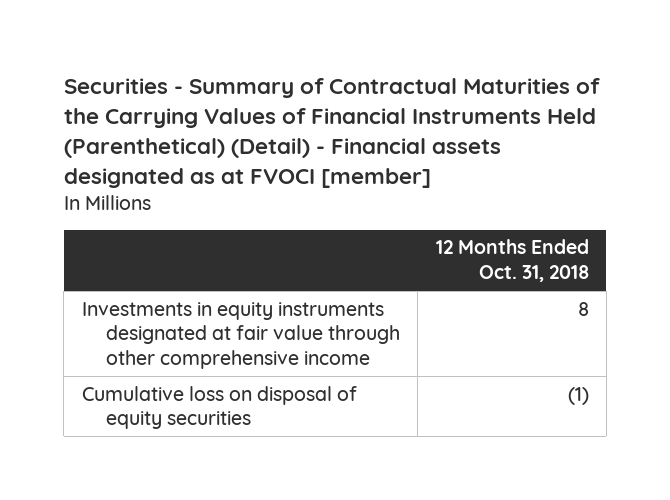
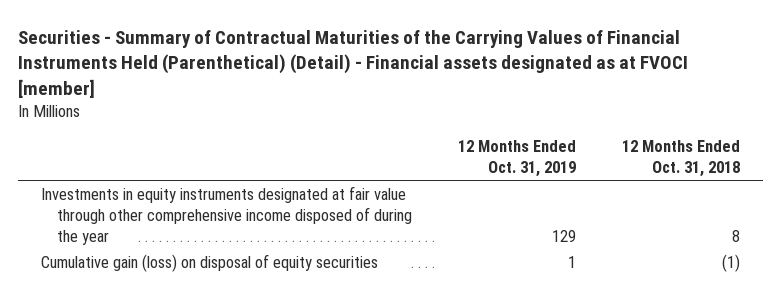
- | 12 Months Ended Oct. 31, 2018
+ | 12 Months Ended Oct. 31, 2019 | 12 Months Ended Oct. 31, 2018
- Investments in equity instruments designated at fair value through other comprehensive income | 8
- Cumulative loss on disposal of equity securities | (1)
+ Investments in equity instruments designated at fair value through other comprehensive income disposed of during the year | 129 | 8
+ Cumulative gain (loss) on disposal of equity securities | 1 | (1)

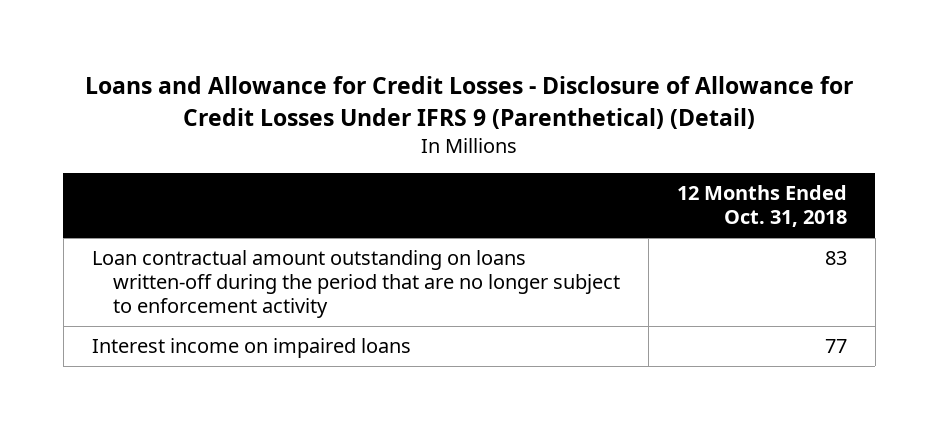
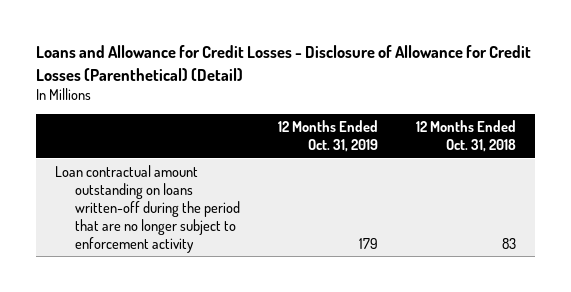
- Loans and Allowance for Credit Losses - Disclosure of Allowance for Credit Losses Under IFRS 9 (Parenthetical) (Detail)
+ Loans and Allowance for Credit Losses - Disclosure of Allowance for Credit Losses (Parenthetical) (Detail)
- | 12 Months Ended Oct. 31, 2018
+ | 12 Months Ended Oct. 31, 2019 | 12 Months Ended Oct. 31, 2018
- Interest income on impaired loans | 77

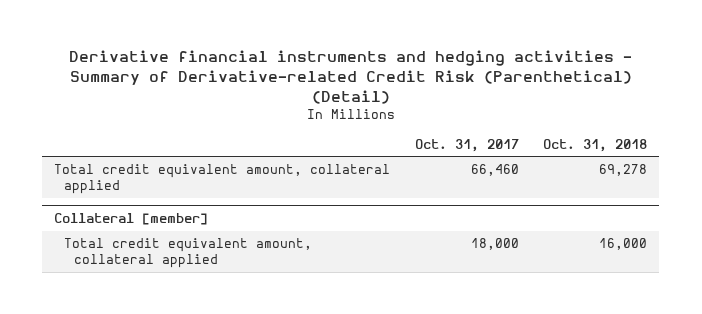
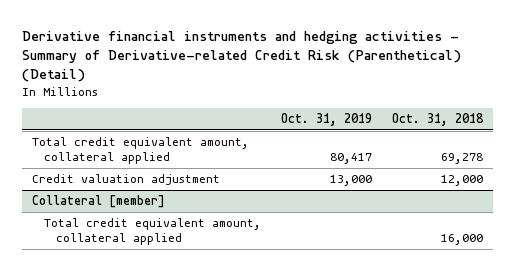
- | Oct. 31, 2017 | Oct. 31, 2018
+ | Oct. 31, 2019 | Oct. 31, 2018
+ Credit valuation adjustment | 13,000 | 12,000

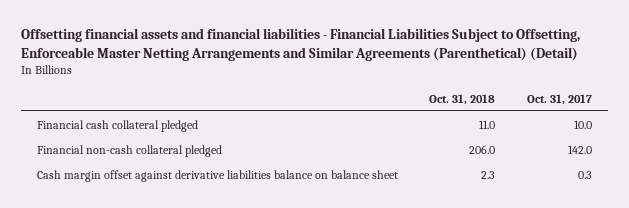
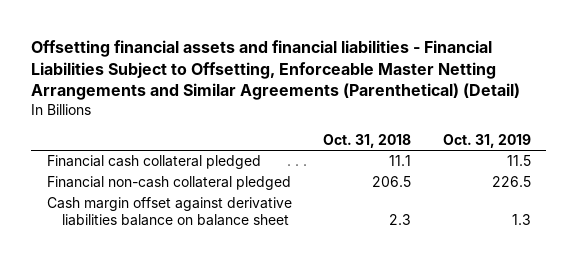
- | Oct. 31, 2018 | Oct. 31, 2017
+ | Oct. 31, 2018 | Oct. 31, 2019
- Financial cash collateral pledged | 11.0 | 10.0
- Financial non-cash collateral pledged | 206.0 | 142.0
+ Financial cash collateral pledged | 11.1 | 11.5
+ Financial non-cash collateral pledged | 206.5 | 226.5

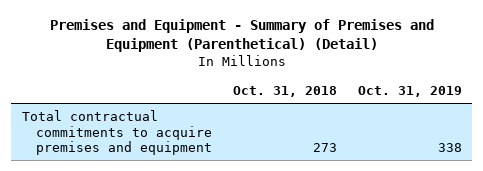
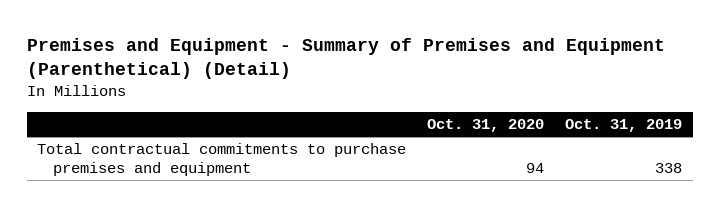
- | Oct. 31, 2018 | Oct. 31, 2019
+ | Oct. 31, 2020 | Oct. 31, 2019
- Total contractual commitments to acquire premises and equipment | 273 | 338
+ Total contractual commitments to purchase premises and equipment | 94 | 338

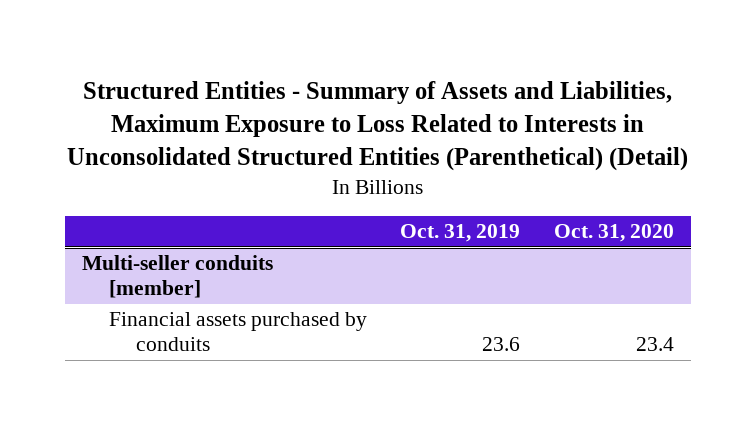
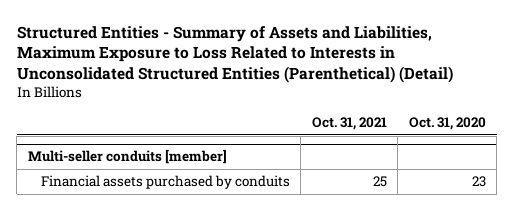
- | Oct. 31, 2019 | Oct. 31, 2020
+ | Oct. 31, 2021 | Oct. 31, 2020
@ Multi-seller conduits [member]
- Financial assets purchased by conduits | 23.6 | 23.4
+ Financial assets purchased by conduits | 25 | 23

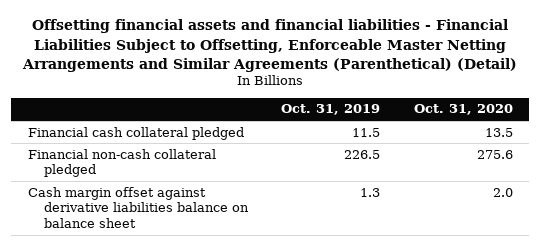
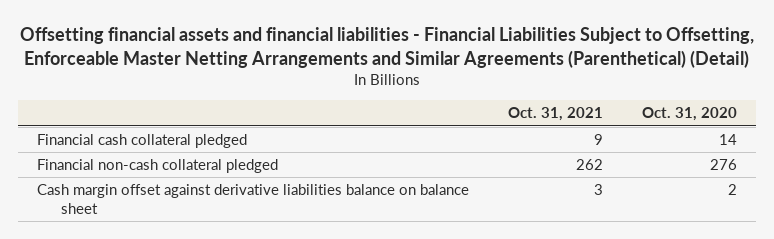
- | Oct. 31, 2019 | Oct. 31, 2020
+ | Oct. 31, 2021 | Oct. 31, 2020
- Financial cash collateral pledged | 11.5 | 13.5
- Financial non-cash collateral pledged | 226.5 | 275.6
- Cash margin offset against derivative liabilities balance on balance sheet | 1.3 | 2.0
+ Financial cash collateral pledged | 9 | 14
+ Financial non-cash collateral pledged | 262 | 276
+ Cash margin offset against derivative liabilities balance on balance sheet | 3 | 2

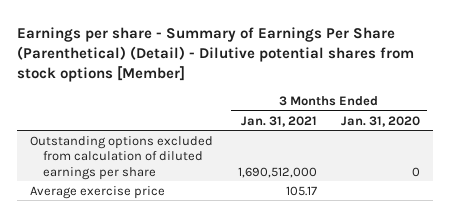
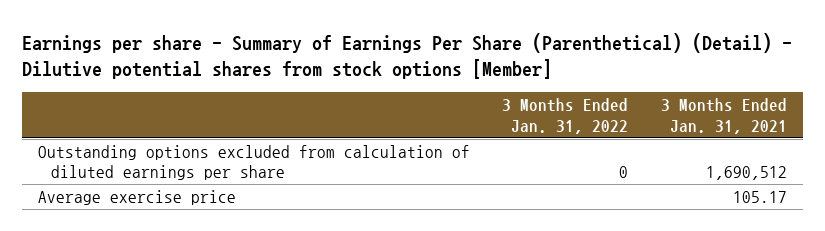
- | 3 Months Ended Jan. 31, 2021 | 3 Months Ended Jan. 31, 2020
+ | 3 Months Ended Jan. 31, 2022 | 3 Months Ended Jan. 31, 2021
- Outstanding options excluded from calculation of diluted earnings per share | 1,690,512,000 | 0
+ Outstanding options excluded from calculation of diluted earnings per share | 0 | 1,690,512

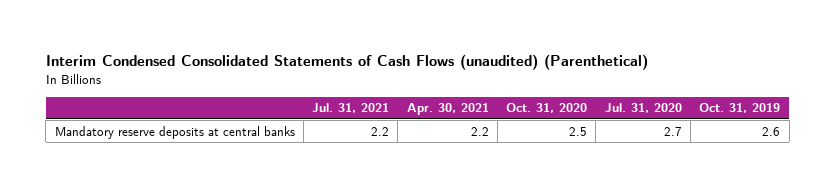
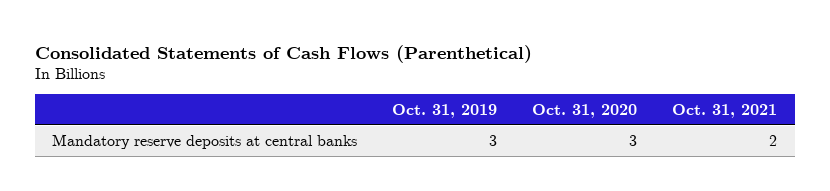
- Interim Condensed Consolidated Statements of Cash Flows (unaudited) (Parenthetical)
+ Consolidated Statements of Cash Flows (Parenthetical)
- | Jul. 31, 2021 | Apr. 30, 2021 | Oct. 31, 2020 | Jul. 31, 2020 | Oct. 31, 2019
+ | Oct. 31, 2019 | Oct. 31, 2020 | Oct. 31, 2021
- Mandatory reserve deposits at central banks | 2.2 | 2.2 | 2.5 | 2.7 | 2.6
+ Mandatory reserve deposits at central banks | 3 | 3 | 2

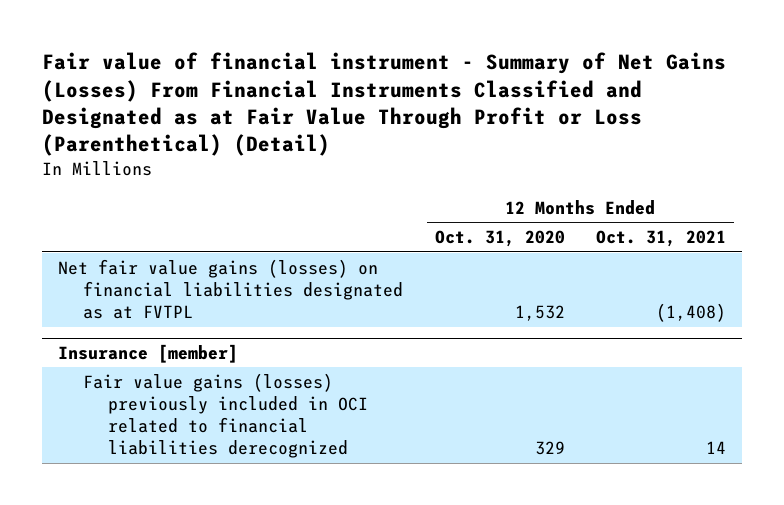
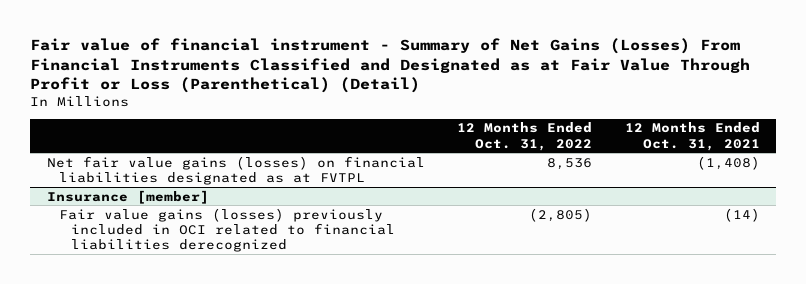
- | 12 Months Ended Oct. 31, 2020 | 12 Months Ended Oct. 31, 2021
+ | 12 Months Ended Oct. 31, 2022 | 12 Months Ended Oct. 31, 2021
@ Insurance [member]
- Fair value gains (losses) previously included in OCI related to financial liabilities derecognized | 329 | 14
+ Fair value gains (losses) previously included in OCI related to financial liabilities derecognized | (2,805) | (14)

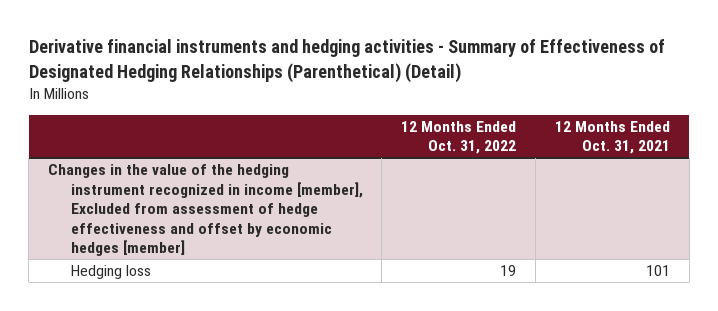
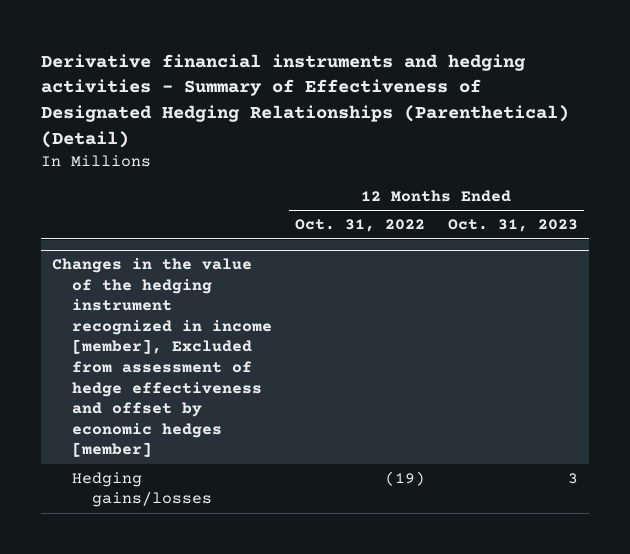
- | 12 Months Ended Oct. 31, 2022 | 12 Months Ended Oct. 31, 2021
+ | 12 Months Ended Oct. 31, 2022 | 12 Months Ended Oct. 31, 2023
@ Changes in the value of the hedging instrument recognized in income [member], Excluded from assessment of hedge effectiveness and offset by economic hedges [member]
- Hedging loss | 19 | 101
+ Hedging gains/losses | (19) | 3

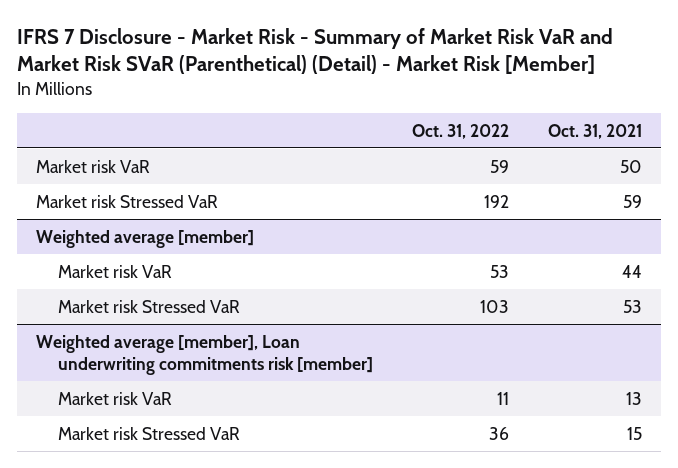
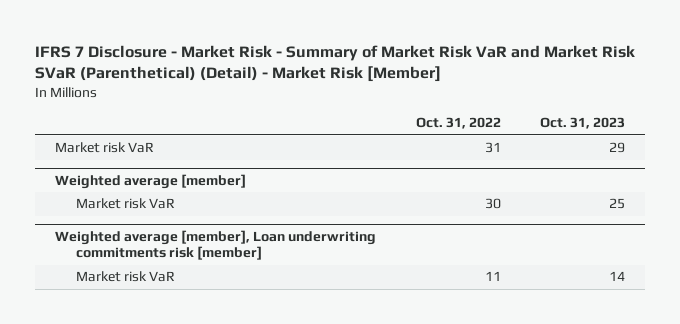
- | Oct. 31, 2022 | Oct. 31, 2021
+ | Oct. 31, 2022 | Oct. 31, 2023
- Market risk VaR | 59 | 50
- Market risk Stressed VaR | 192 | 59
+ Market risk VaR | 31 | 29
@ Weighted average [member]
- Market risk VaR | 53 | 44
- Market risk Stressed VaR | 103 | 53
+ Market risk VaR | 30 | 25
@ Weighted average [member], Loan underwriting commitments risk [member]
- Market risk Stressed VaR | 36 | 15

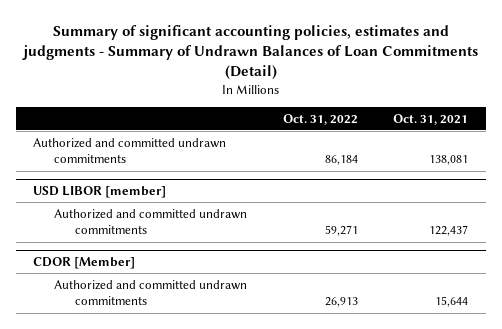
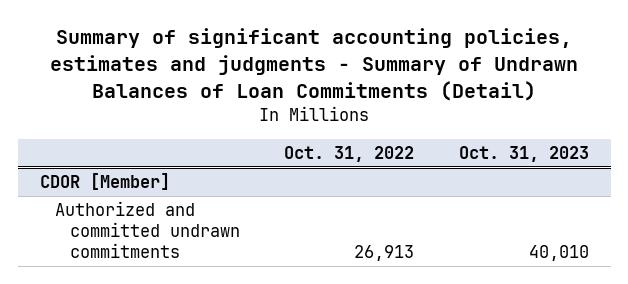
- | Oct. 31, 2022 | Oct. 31, 2021
+ | Oct. 31, 2022 | Oct. 31, 2023
- Authorized and committed undrawn commitments | 86,184 | 138,081
- USD LIBOR [member]
- Authorized and committed undrawn commitments | 59,271 | 122,437

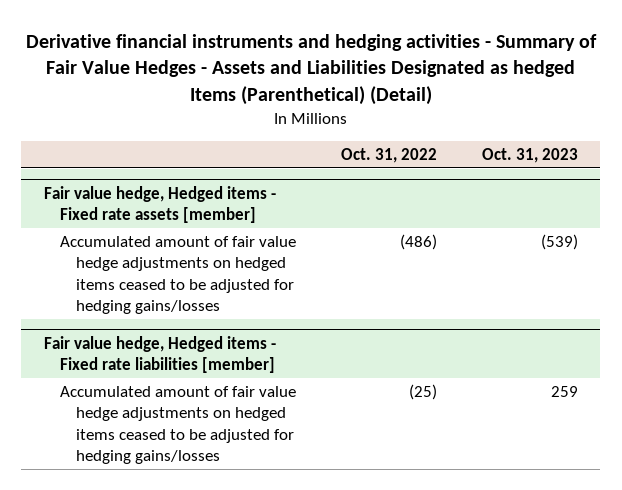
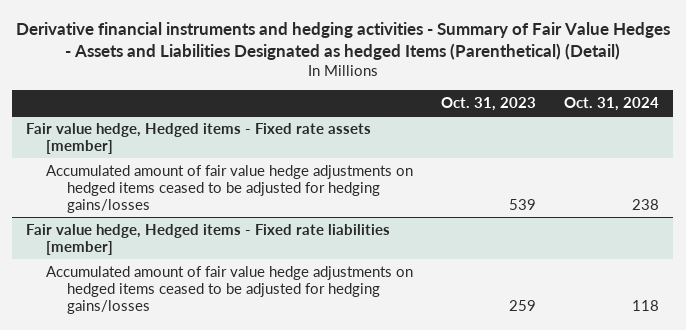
- | Oct. 31, 2022 | Oct. 31, 2023
+ | Oct. 31, 2023 | Oct. 31, 2024
@ Fair value hedge, Hedged items - Fixed rate assets [member]
- Accumulated amount of fair value hedge adjustments on hedged items ceased to be adjusted for hedging gains/losses | (486) | (539)
+ Accumulated amount of fair value hedge adjustments on hedged items ceased to be adjusted for hedging gains/losses | 539 | 238

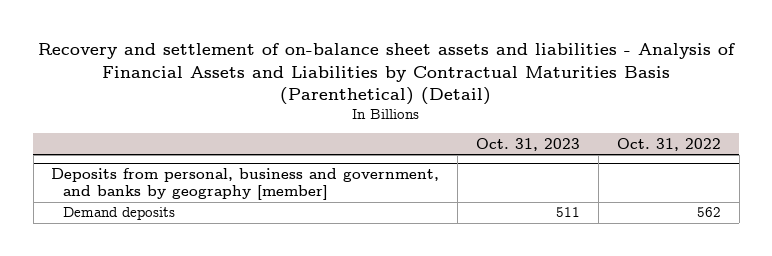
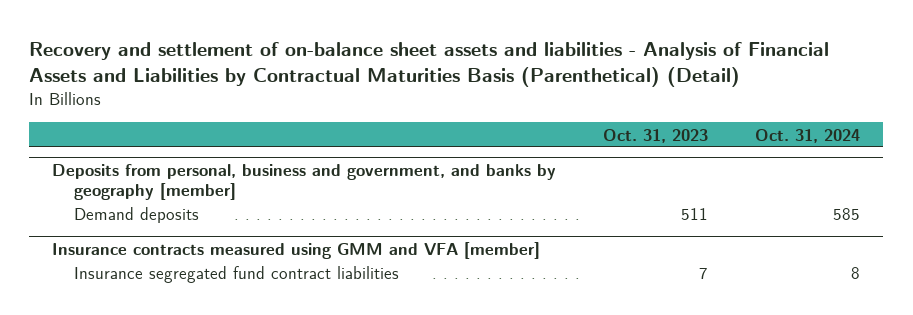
- | Oct. 31, 2023 | Oct. 31, 2022
+ | Oct. 31, 2023 | Oct. 31, 2024
+ Insurance contracts measured using GMM and VFA [member]
+ Insurance segregated fund contract liabilities | 7 | 8

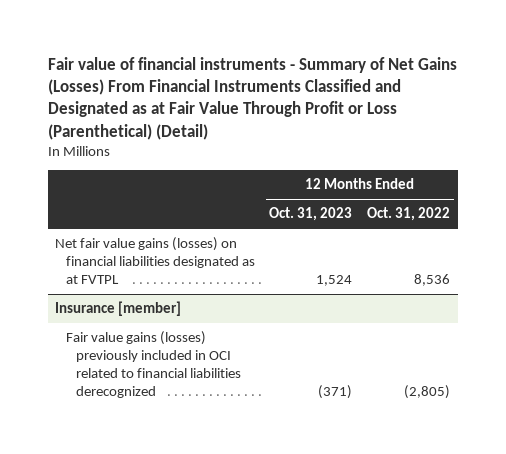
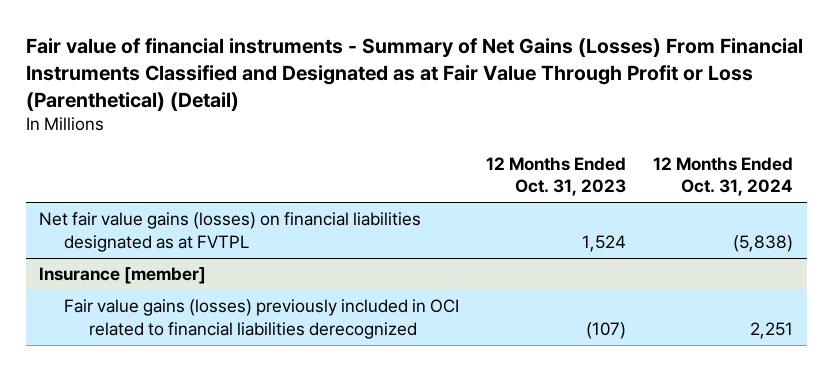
- | 12 Months Ended Oct. 31, 2023 | 12 Months Ended Oct. 31, 2022
+ | 12 Months Ended Oct. 31, 2023 | 12 Months Ended Oct. 31, 2024
@ Insurance [member]
- Fair value gains (losses) previously included in OCI related to financial liabilities derecognized | (371) | (2,805)
+ Fair value gains (losses) previously included in OCI related to financial liabilities derecognized | (107) | 2,251

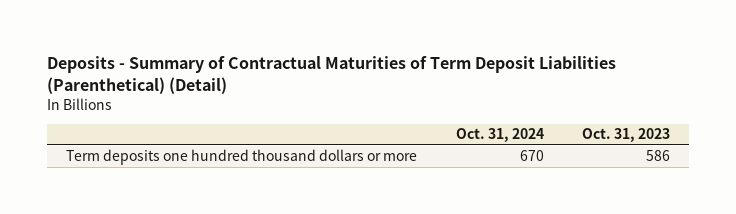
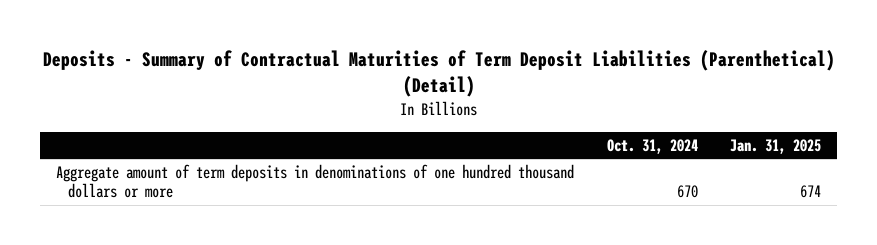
- | Oct. 31, 2024 | Oct. 31, 2023
+ | Oct. 31, 2024 | Jan. 31, 2025
- Term deposits one hundred thousand dollars or more | 670 | 586
+ Aggregate amount of term deposits in denominations of one hundred thousand dollars or more | 670 | 674

